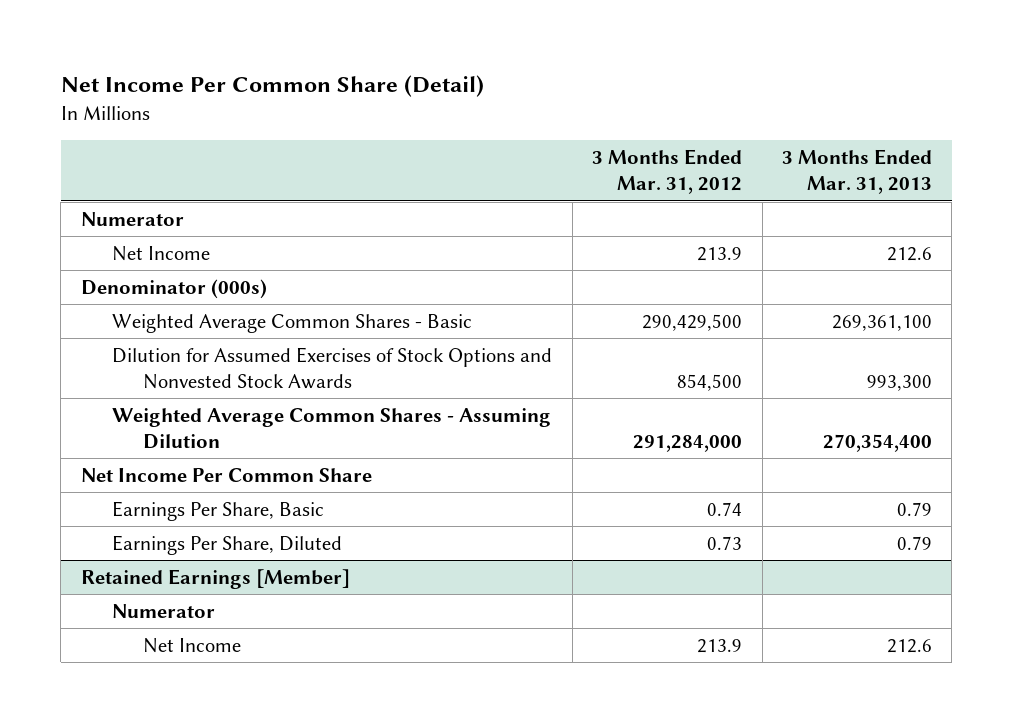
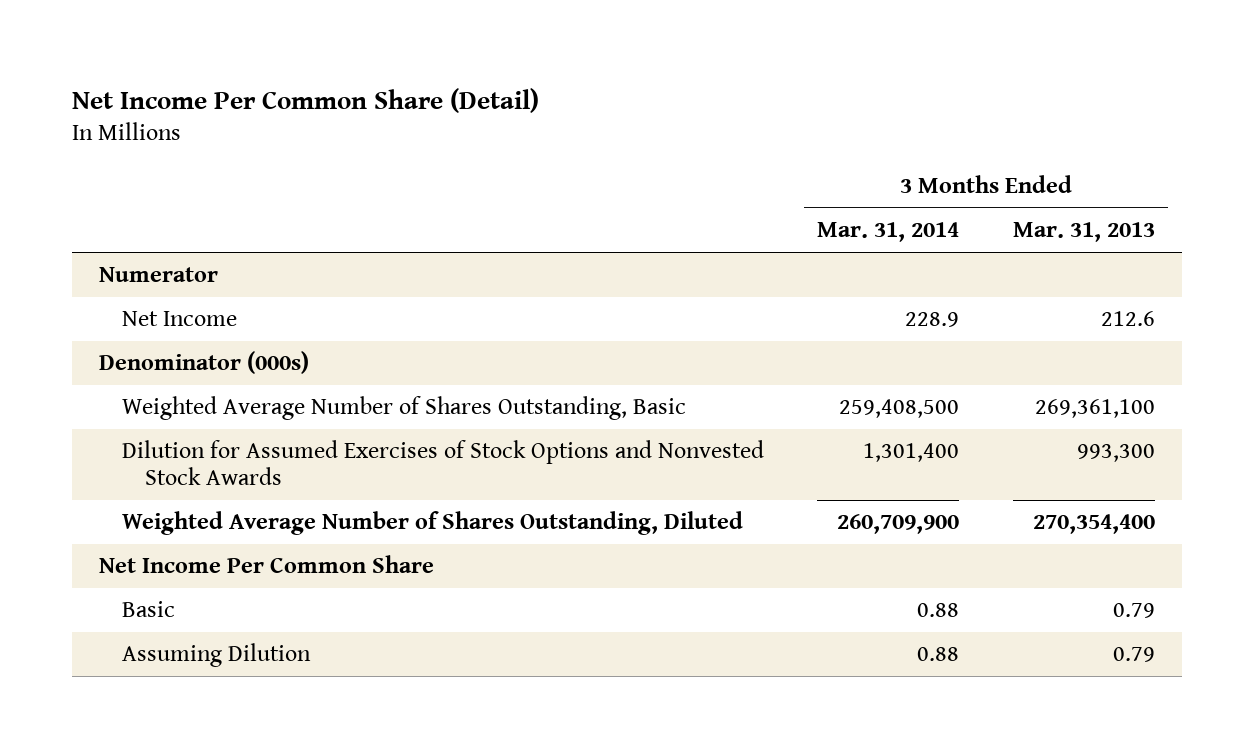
- | 3 Months Ended Mar. 31, 2012 | 3 Months Ended Mar. 31, 2013
+ | 3 Months Ended Mar. 31, 2014 | 3 Months Ended Mar. 31, 2013
- Weighted Average Common Shares - Basic | 290,429,500 | 269,361,100
+ Weighted Average Number of Shares Outstanding, Basic | 259,408,500 | 269,361,100
- Weighted Average Common Shares - Assuming Dilution | 291,284,000 | 270,354,400
+ Weighted Average Number of Shares Outstanding, Diluted | 260,709,900 | 270,354,400
- Earnings Per Share, Basic | 0.74 | 0.79
- Earnings Per Share, Diluted | 0.73 | 0.79
- Retained Earnings [Member]
- Numerator
- Net Income | 213.9 | 212.6
+ Basic | 0.88 | 0.79
+ Assuming Dilution | 0.88 | 0.79

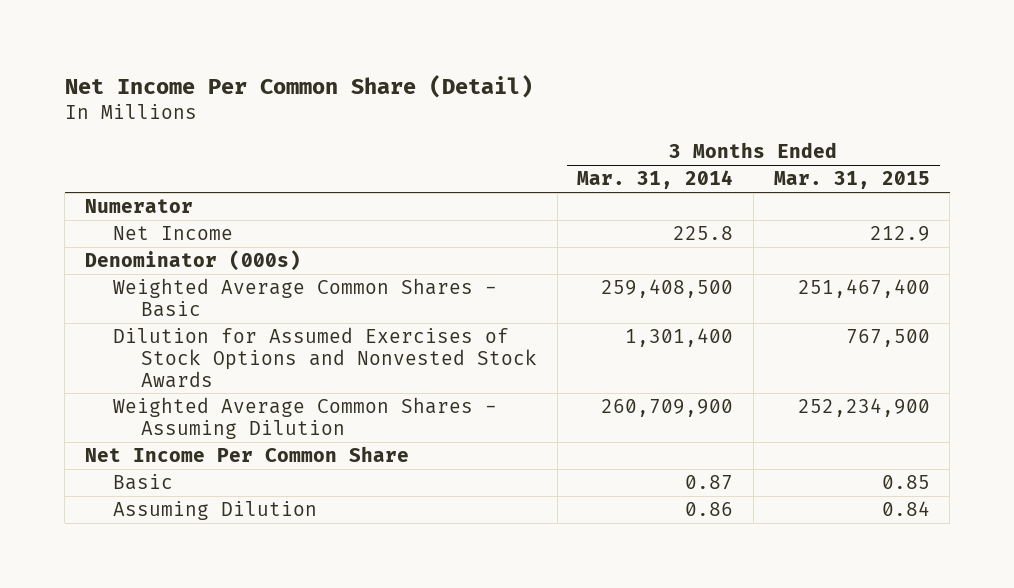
- | 3 Months Ended Mar. 31, 2014 | 3 Months Ended Mar. 31, 2013
+ | 3 Months Ended Mar. 31, 2014 | 3 Months Ended Mar. 31, 2015
- Net Income | 228.9 | 212.6
+ Net Income | 225.8 | 212.9
- Weighted Average Number of Shares Outstanding, Basic | 259,408,500 | 269,361,100
+ Weighted Average Common Shares - Basic | 259,408,500 | 251,467,400
- Weighted Average Number of Shares Outstanding, Diluted | 260,709,900 | 270,354,400
+ Weighted Average Common Shares - Assuming Dilution | 260,709,900 | 252,234,900
- Basic | 0.88 | 0.79
- Assuming Dilution | 0.88 | 0.79
+ Basic | 0.87 | 0.85
+ Assuming Dilution | 0.86 | 0.84

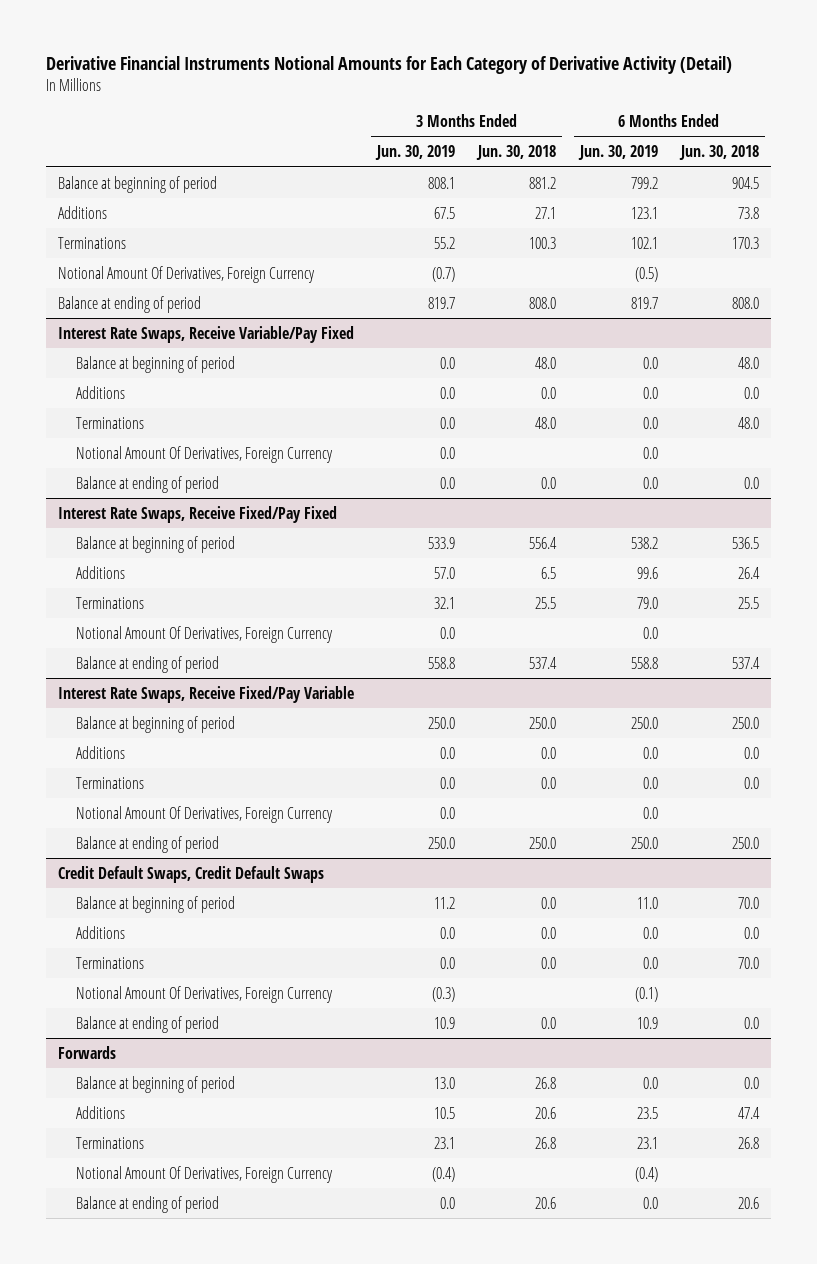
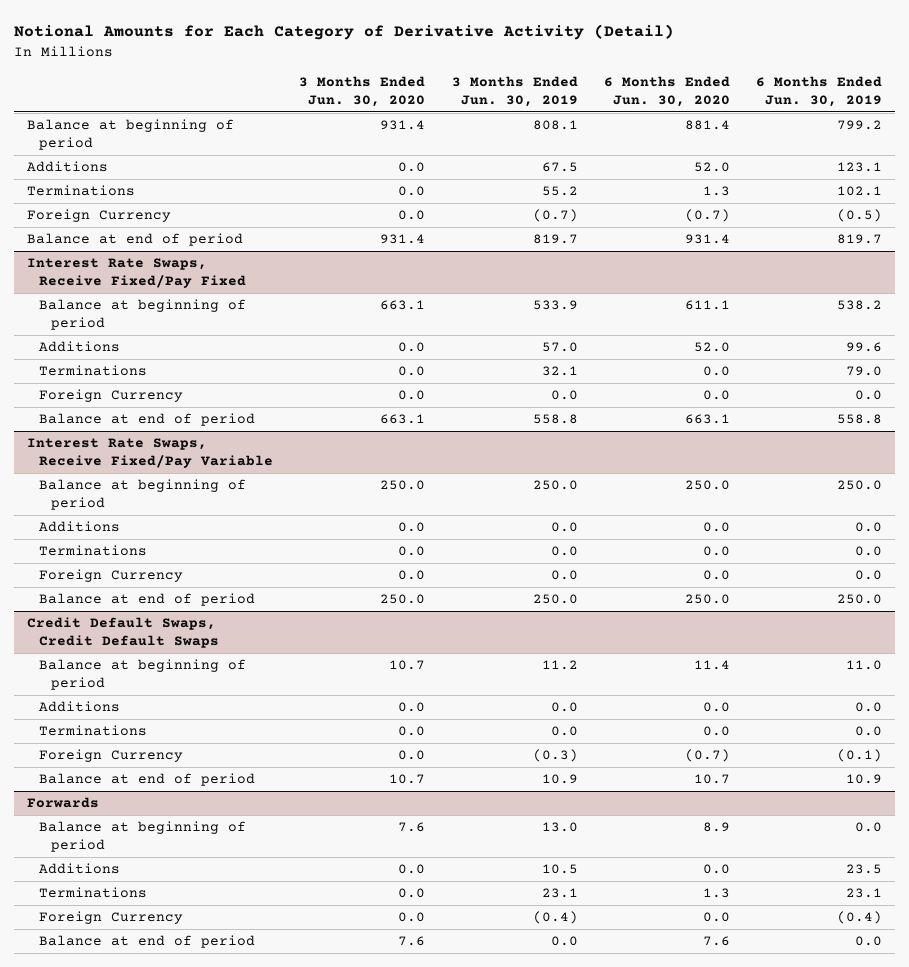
- Derivative Financial Instruments Notional Amounts for Each Category of Derivative Activity (Detail)
+ Notional Amounts for Each Category of Derivative Activity (Detail)
- | 3 Months Ended Jun. 30, 2019 | 3 Months Ended Jun. 30, 2018 | 6 Months Ended Jun. 30, 2019 | 6 Months Ended Jun. 30, 2018
+ | 3 Months Ended Jun. 30, 2020 | 3 Months Ended Jun. 30, 2019 | 6 Months Ended Jun. 30, 2020 | 6 Months Ended Jun. 30, 2019
- Notional Amount Of Derivatives, Foreign Currency | (0.7) | | (0.5) |
- Balance at ending of period | 819.7 | 808.0 | 819.7 | 808.0
- Interest Rate Swaps, Receive Variable/Pay Fixed
- Balance at beginning of period | 0.0 | 48.0 | 0.0 | 48.0
- Additions | 0.0 | 0.0 | 0.0 | 0.0
- Terminations | 0.0 | 48.0 | 0.0 | 48.0
- Notional Amount Of Derivatives, Foreign Currency | 0.0 | | 0.0 |
- Balance at ending of period | 0.0 | 0.0 | 0.0 | 0.0
+ Foreign Currency | 0.0 | (0.7) | (0.7) | (0.5)
+ Balance at end of period | 931.4 | 819.7 | 931.4 | 819.7
@ Interest Rate Swaps, Receive Fixed/Pay Fixed
- Notional Amount Of Derivatives, Foreign Currency | 0.0 | | 0.0 |
- Balance at ending of period | 558.8 | 537.4 | 558.8 | 537.4
+ Foreign Currency | 0.0 | 0.0 | 0.0 | 0.0
+ Balance at end of period | 663.1 | 558.8 | 663.1 | 558.8
@ Interest Rate Swaps, Receive Fixed/Pay Variable
- Notional Amount Of Derivatives, Foreign Currency | 0.0 | | 0.0 |
- Balance at ending of period | 250.0 | 250.0 | 250.0 | 250.0
+ Foreign Currency | 0.0 | 0.0 | 0.0 | 0.0
+ Balance at end of period | 250.0 | 250.0 | 250.0 | 250.0
@ Credit Default Swaps, Credit Default Swaps
- Notional Amount Of Derivatives, Foreign Currency | (0.3) | | (0.1) |
- Balance at ending of period | 10.9 | 0.0 | 10.9 | 0.0
+ Foreign Currency | 0.0 | (0.3) | (0.7) | (0.1)
+ Balance at end of period | 10.7 | 10.9 | 10.7 | 10.9
@ Forwards
- Notional Amount Of Derivatives, Foreign Currency | (0.4) | | (0.4) |
- Balance at ending of period | 0.0 | 20.6 | 0.0 | 20.6
+ Foreign Currency | 0.0 | (0.4) | 0.0 | (0.4)
+ Balance at end of period | 7.6 | 0.0 | 7.6 | 0.0

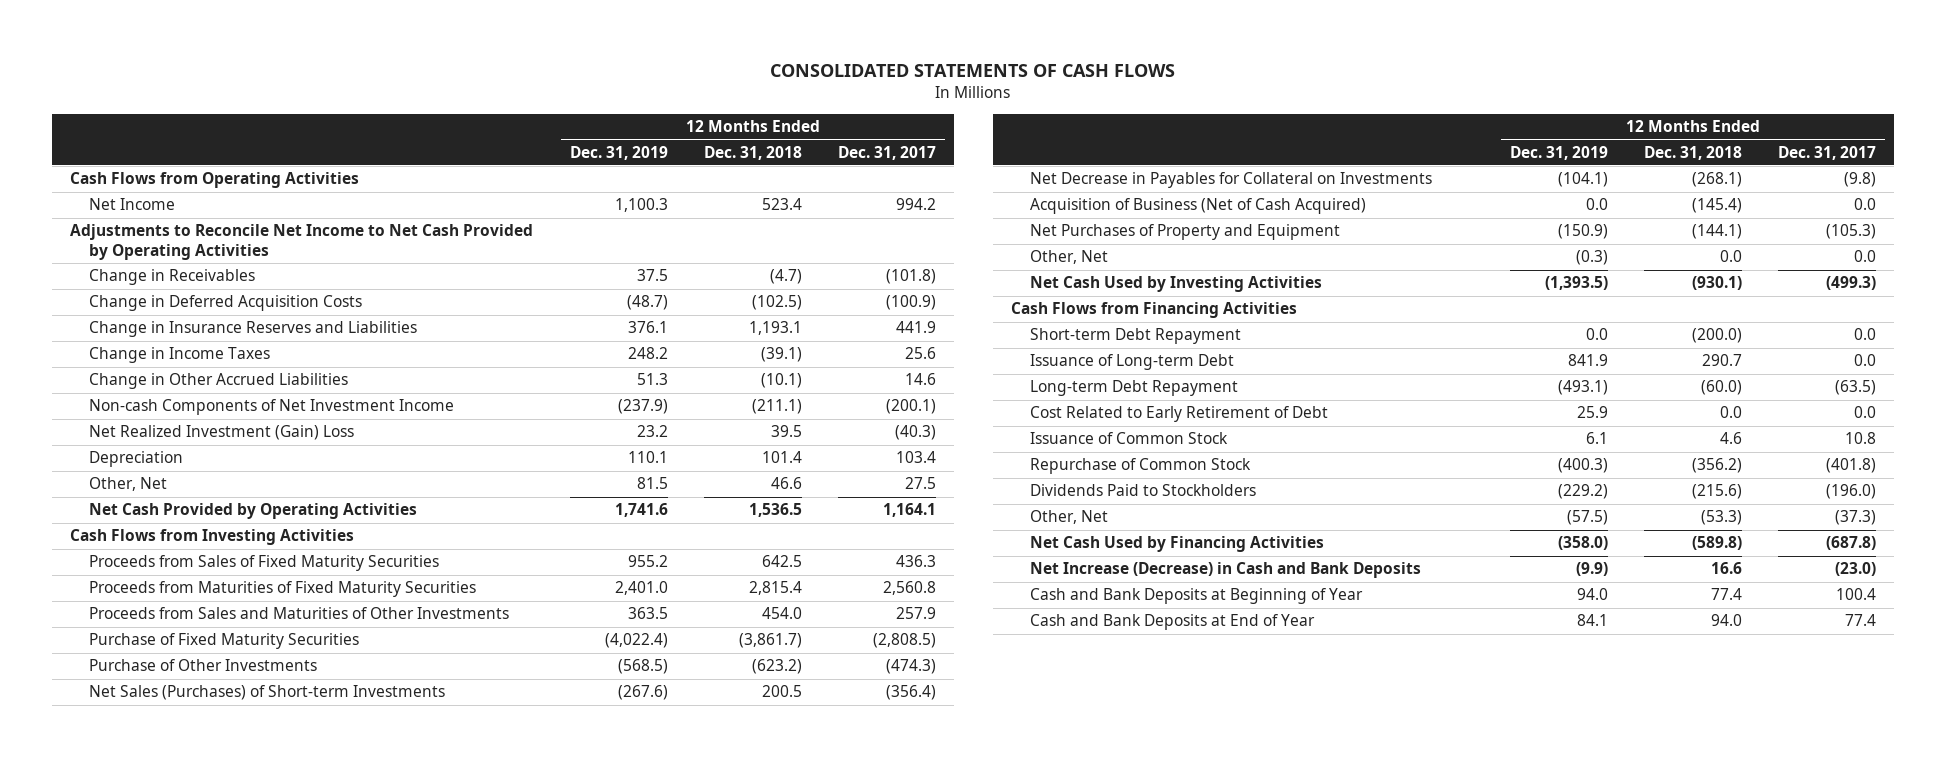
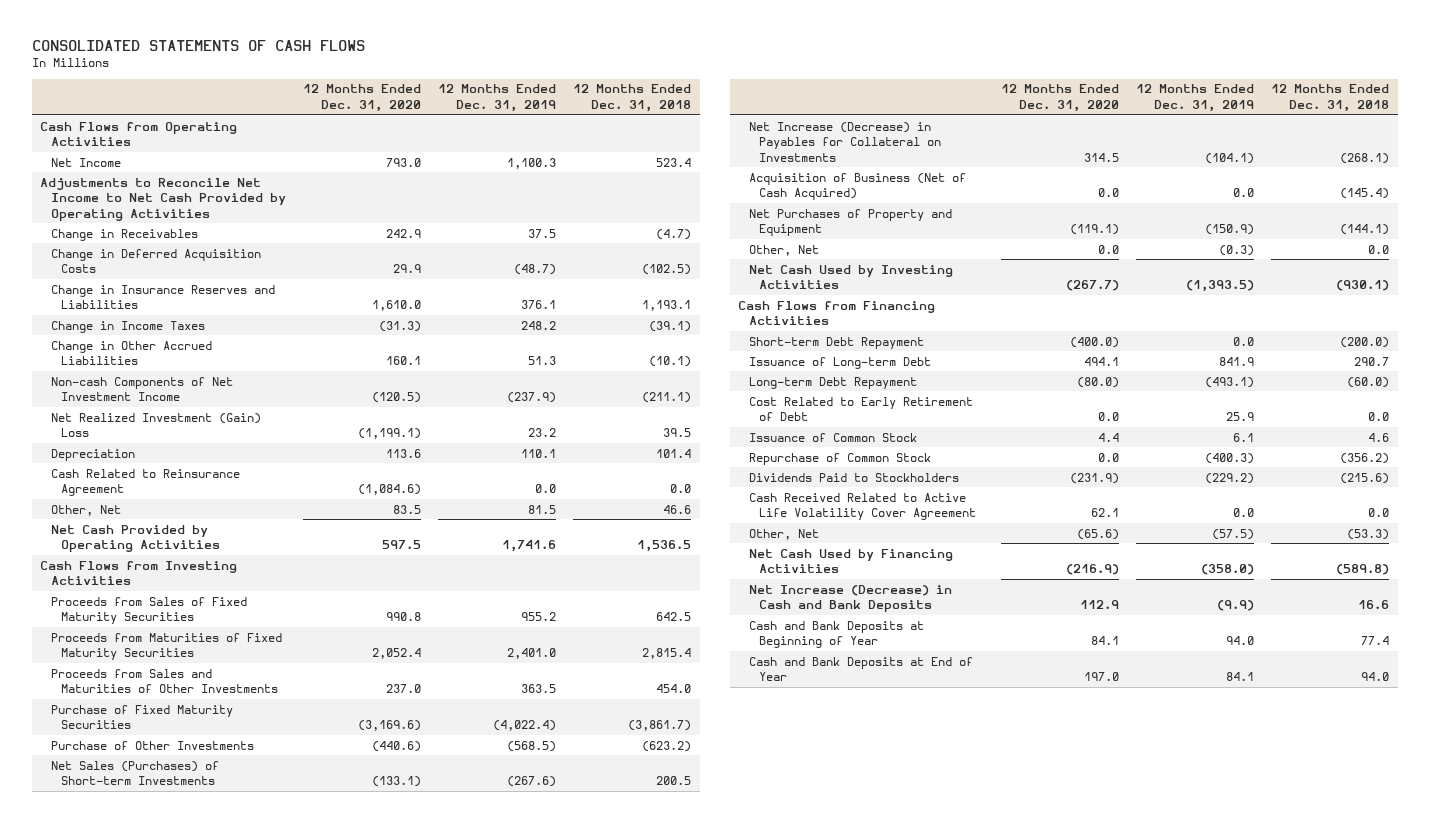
- | 12 Months Ended Dec. 31, 2019 | 12 Months Ended Dec. 31, 2018 | 12 Months Ended Dec. 31, 2017
+ | 12 Months Ended Dec. 31, 2020 | 12 Months Ended Dec. 31, 2019 | 12 Months Ended Dec. 31, 2018
+ Cash Related to Reinsurance Agreement | (1,084.6) | 0.0 | 0.0
- Net Decrease in Payables for Collateral on Investments | (104.1) | (268.1) | (9.8)
+ Net Increase (Decrease) in Payables for Collateral on Investments | 314.5 | (104.1) | (268.1)
+ Cash Received Related to Active Life Volatility Cover Agreement | 62.1 | 0.0 | 0.0

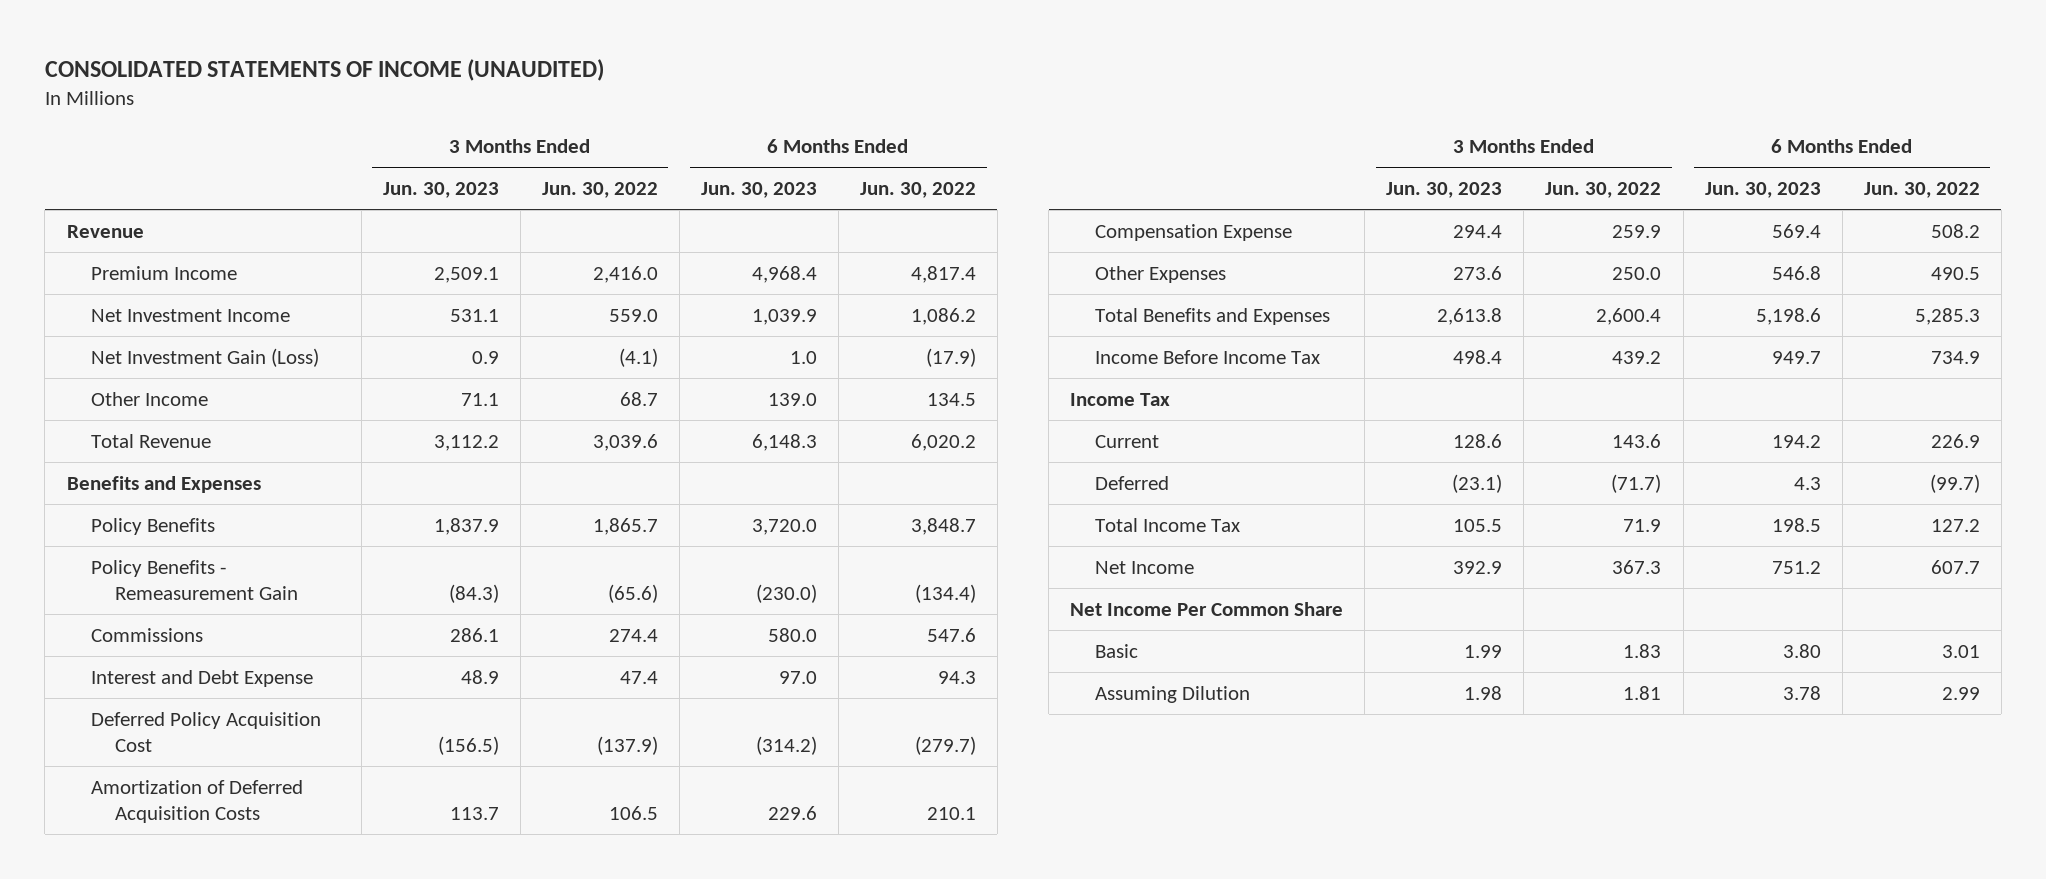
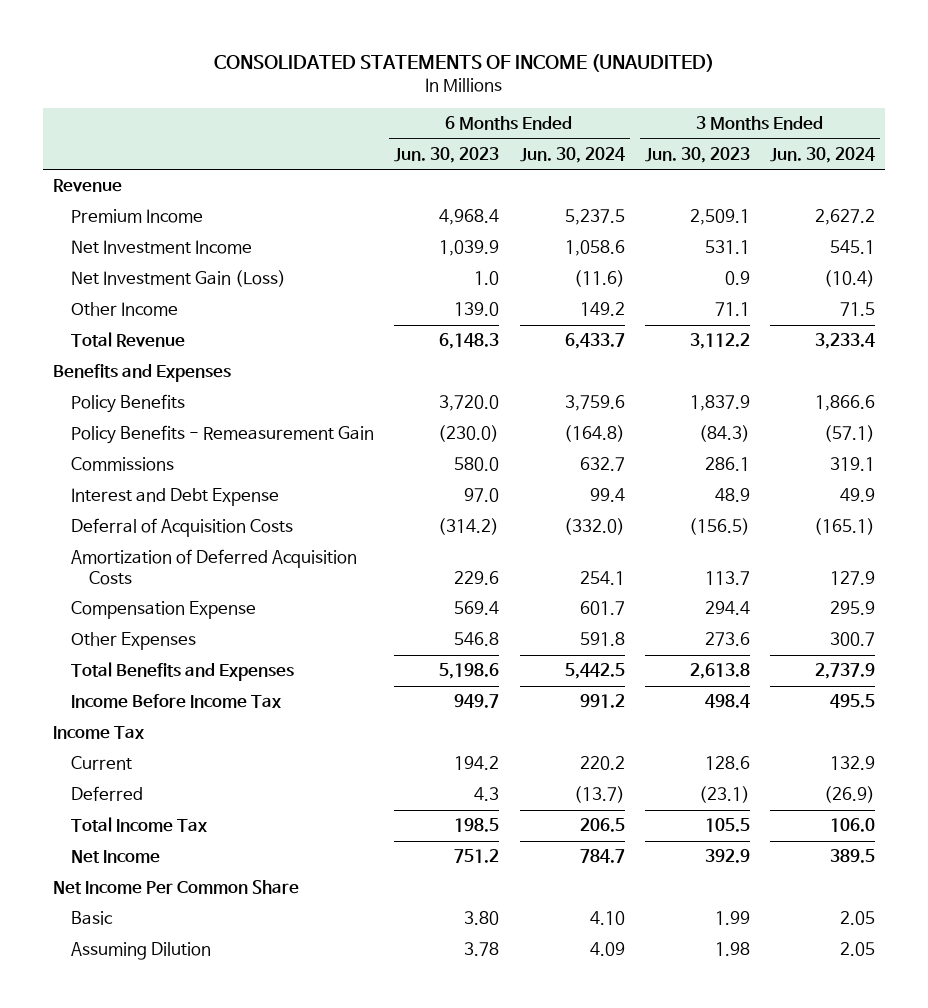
- | 3 Months Ended Jun. 30, 2023 | 3 Months Ended Jun. 30, 2022 | 6 Months Ended Jun. 30, 2023 | 6 Months Ended Jun. 30, 2022
+ | 6 Months Ended Jun. 30, 2023 | 6 Months Ended Jun. 30, 2024 | 3 Months Ended Jun. 30, 2023 | 3 Months Ended Jun. 30, 2024
- Deferred Policy Acquisition Cost | (156.5) | (137.9) | (314.2) | (279.7)
+ Deferral of Acquisition Costs | (314.2) | (332.0) | (156.5) | (165.1)

